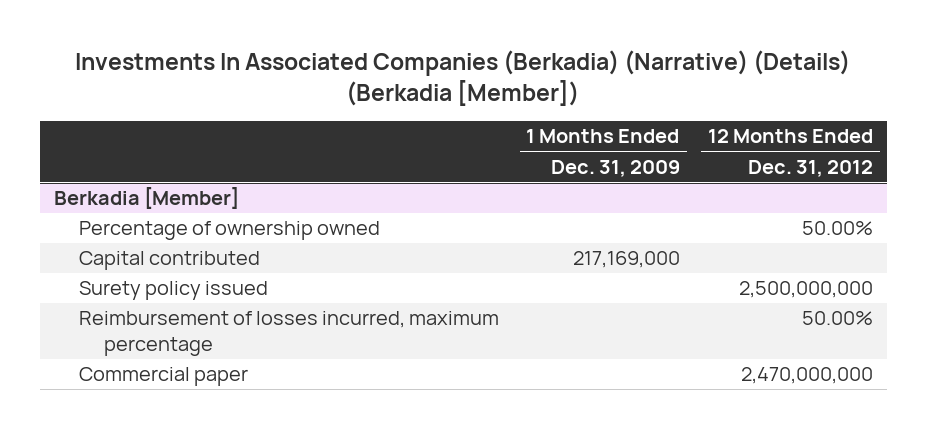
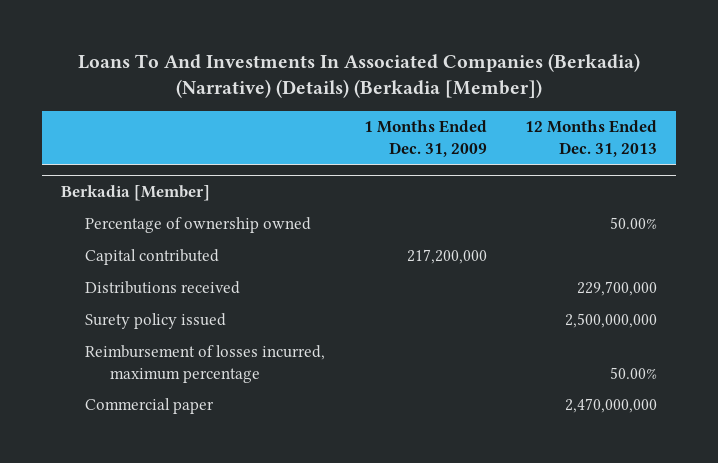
- Investments In Associated Companies (Berkadia) (Narrative) (Details) (Berkadia [Member])
+ Loans To And Investments In Associated Companies (Berkadia) (Narrative) (Details) (Berkadia [Member])
- | 1 Months Ended Dec. 31, 2009 | 12 Months Ended Dec. 31, 2012
+ | 1 Months Ended Dec. 31, 2009 | 12 Months Ended Dec. 31, 2013
@ Berkadia [Member]
- Capital contributed | 217,169,000 |
+ Capital contributed | 217,200,000 |
+ Distributions received | | 229,700,000

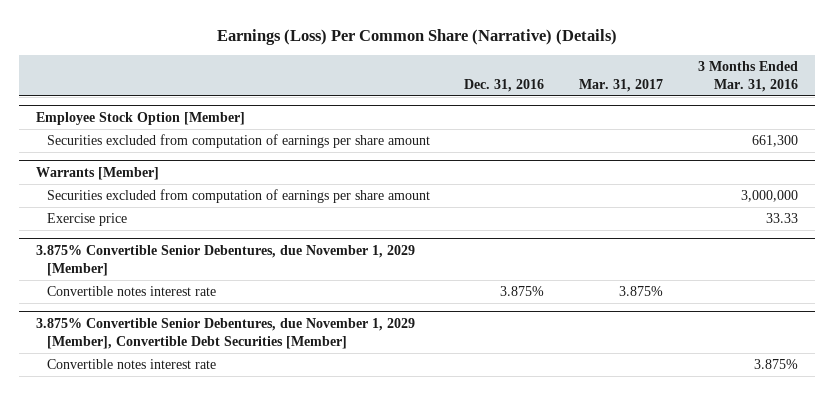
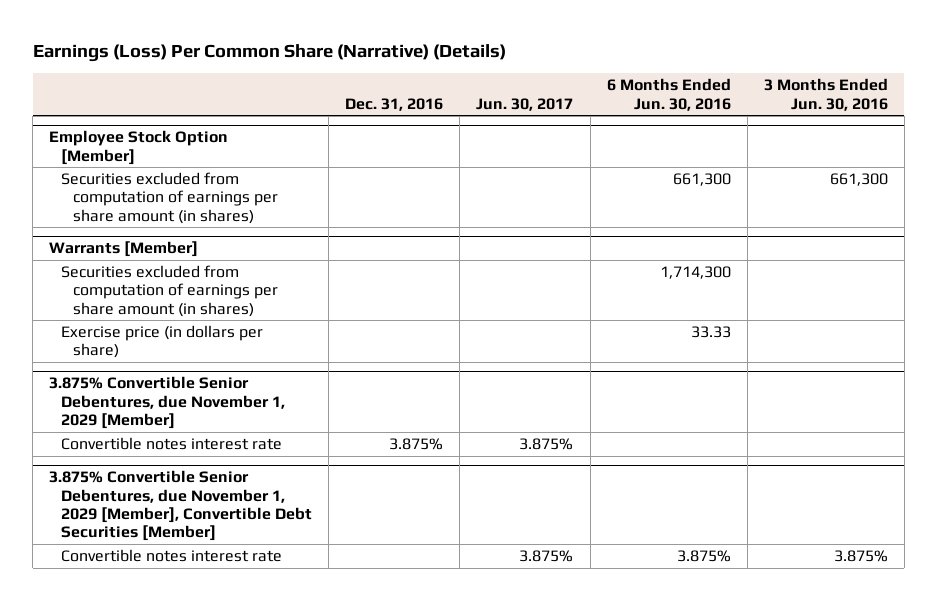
- | Dec. 31, 2016 | Mar. 31, 2017 | 3 Months Ended Mar. 31, 2016
+ | Dec. 31, 2016 | Jun. 30, 2017 | 6 Months Ended Jun. 30, 2016 | 3 Months Ended Jun. 30, 2016
@ Employee Stock Option [Member]
- Securities excluded from computation of earnings per share amount | | | 661,300
+ Securities excluded from computation of earnings per share amount (in shares) | | | 661,300 | 661,300
@ Warrants [Member]
- Securities excluded from computation of earnings per share amount | | | 3,000,000
- Exercise price | | | 33.33
+ Securities excluded from computation of earnings per share amount (in shares) | | | 1,714,300 |
+ Exercise price (in dollars per share) | | | 33.33 |

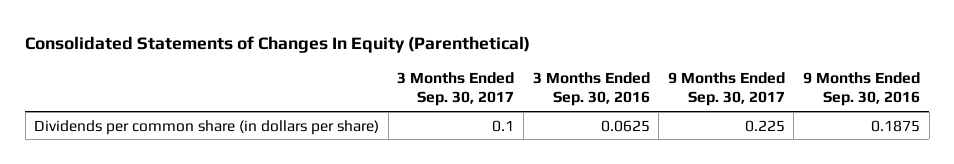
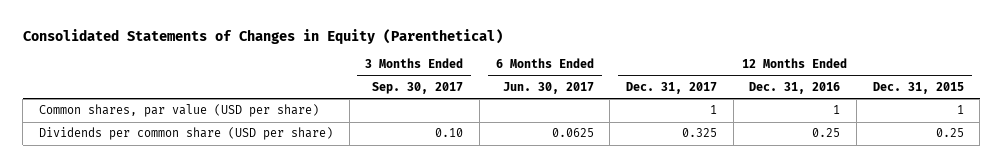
- Consolidated Statements of Changes In Equity (Parenthetical)
+ Consolidated Statements of Changes in Equity (Parenthetical)
- | 3 Months Ended Sep. 30, 2017 | 3 Months Ended Sep. 30, 2016 | 9 Months Ended Sep. 30, 2017 | 9 Months Ended Sep. 30, 2016
+ | 3 Months Ended Sep. 30, 2017 | 6 Months Ended Jun. 30, 2017 | 12 Months Ended Dec. 31, 2017 | 12 Months Ended Dec. 31, 2016 | 12 Months Ended Dec. 31, 2015
- Dividends per common share (in dollars per share) | 0.1 | 0.0625 | 0.225 | 0.1875
+ Common shares, par value (USD per share) | | | 1 | 1 | 1
+ Dividends per common share (USD per share) | 0.10 | 0.0625 | 0.325 | 0.25 | 0.25

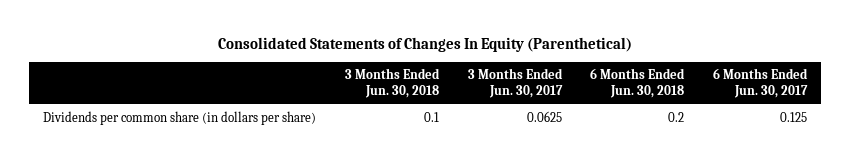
- Consolidated Statements of Changes in Equity (Parenthetical)
+ Consolidated Statements of Changes In Equity (Parenthetical)
- | 3 Months Ended Sep. 30, 2017 | 6 Months Ended Jun. 30, 2017 | 12 Months Ended Dec. 31, 2017 | 12 Months Ended Dec. 31, 2016 | 12 Months Ended Dec. 31, 2015
+ | 3 Months Ended Jun. 30, 2018 | 3 Months Ended Jun. 30, 2017 | 6 Months Ended Jun. 30, 2018 | 6 Months Ended Jun. 30, 2017
- Common shares, par value (USD per share) | | | 1 | 1 | 1
- Dividends per common share (USD per share) | 0.10 | 0.0625 | 0.325 | 0.25 | 0.25
+ Dividends per common share (in dollars per share) | 0.1 | 0.0625 | 0.2 | 0.125

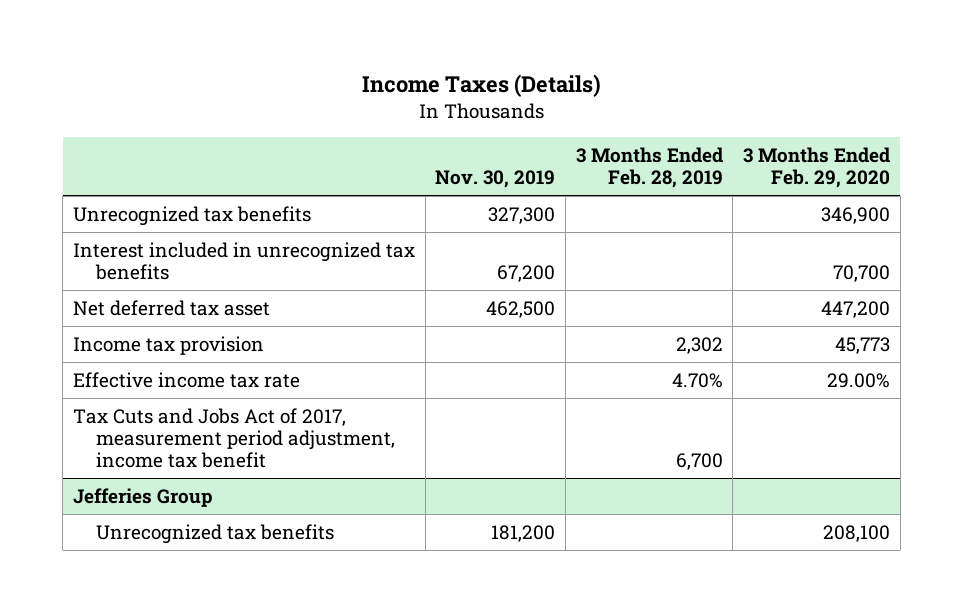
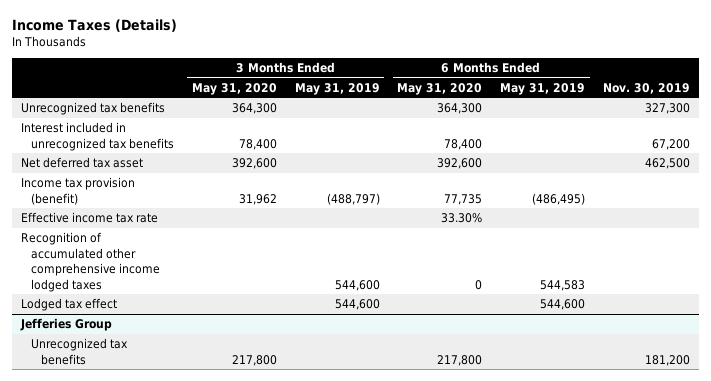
- | Nov. 30, 2019 | 3 Months Ended Feb. 28, 2019 | 3 Months Ended Feb. 29, 2020
+ | 3 Months Ended May 31, 2020 | 3 Months Ended May 31, 2019 | 6 Months Ended May 31, 2020 | 6 Months Ended May 31, 2019 | Nov. 30, 2019
- Income tax provision | | 2,302 | 45,773
+ Income tax provision (benefit) | 31,962 | (488,797) | 77,735 | (486,495) |
- Tax Cuts and Jobs Act of 2017, measurement period adjustment, income tax benefit | | 6,700 |
+ Recognition of accumulated other comprehensive income lodged taxes | | 544,600 | 0 | 544,583 |
+ Lodged tax effect | | 544,600 | | 544,600 |

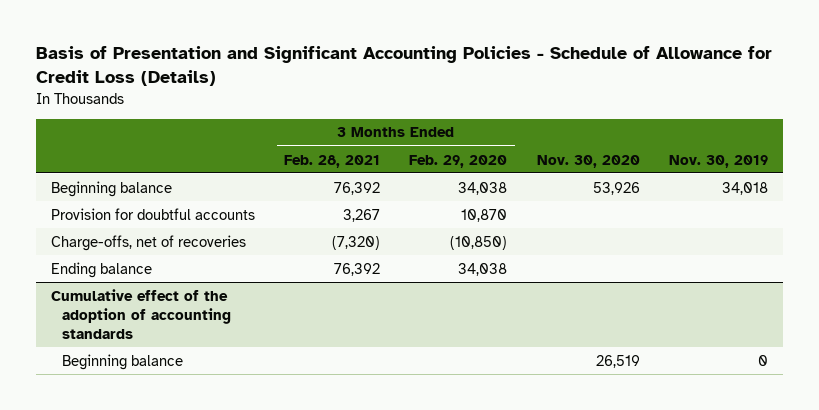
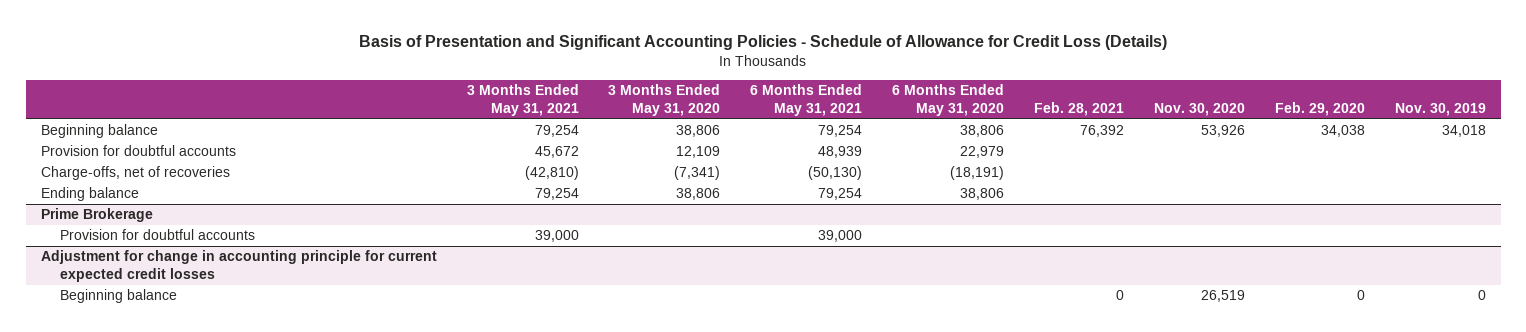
- | 3 Months Ended Feb. 28, 2021 | 3 Months Ended Feb. 29, 2020 | Nov. 30, 2020 | Nov. 30, 2019
+ | 3 Months Ended May 31, 2021 | 3 Months Ended May 31, 2020 | 6 Months Ended May 31, 2021 | 6 Months Ended May 31, 2020 | Feb. 28, 2021 | Nov. 30, 2020 | Feb. 29, 2020 | Nov. 30, 2019
- Cumulative effect of the adoption of accounting standards
+ Prime Brokerage
+ Provision for doubtful accounts | 39,000 | | 39,000 | | | | |
+ Adjustment for change in accounting principle for current expected credit losses

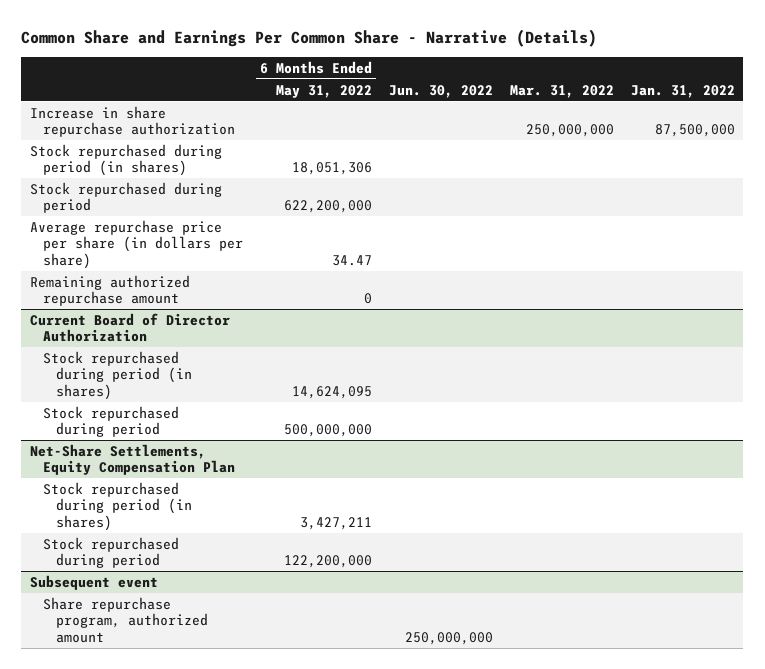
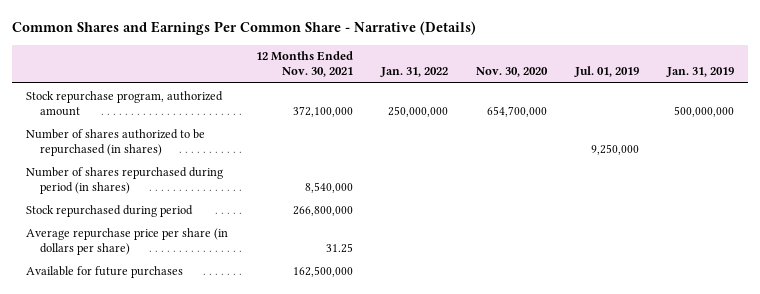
- Common Share and Earnings Per Common Share - Narrative (Details)
+ Common Shares and Earnings Per Common Share - Narrative (Details)
- | 6 Months Ended May 31, 2022 | Jun. 30, 2022 | Mar. 31, 2022 | Jan. 31, 2022
+ | 12 Months Ended Nov. 30, 2021 | Jan. 31, 2022 | Nov. 30, 2020 | Jul. 01, 2019 | Jan. 31, 2019
- Increase in share repurchase authorization | | | 250,000,000 | 87,500,000
- Stock repurchased during period (in shares) | 18,051,306 | | |
+ Stock repurchase program, authorized amount | 372,100,000 | 250,000,000 | 654,700,000 | | 500,000,000
+ Number of shares authorized to be repurchased (in shares) | | | | 9,250,000 |
+ Number of shares repurchased during period (in shares) | 8,540,000 | | | |
- Remaining authorized repurchase amount | 0 | | |
- Current Board of Director Authorization
- Stock repurchased during period (in shares) | 14,624,095 | | |
- Stock repurchased during period | 500,000,000 | | |
- Net-Share Settlements, Equity Compensation Plan
- Stock repurchased during period (in shares) | 3,427,211 | | |
- Stock repurchased during period | 122,200,000 | | |
- Subsequent event
- Share repurchase program, authorized amount | | 250,000,000 | |
+ Available for future purchases | 162,500,000 | | | |

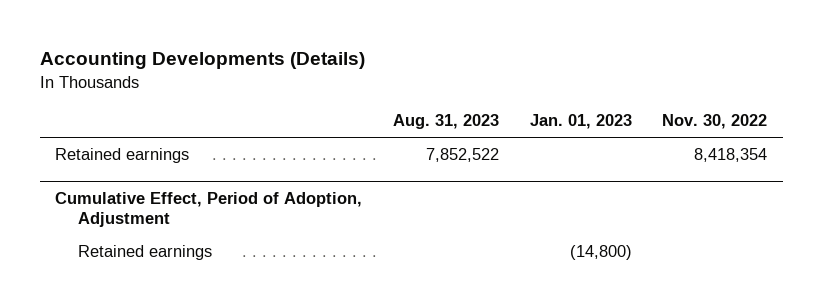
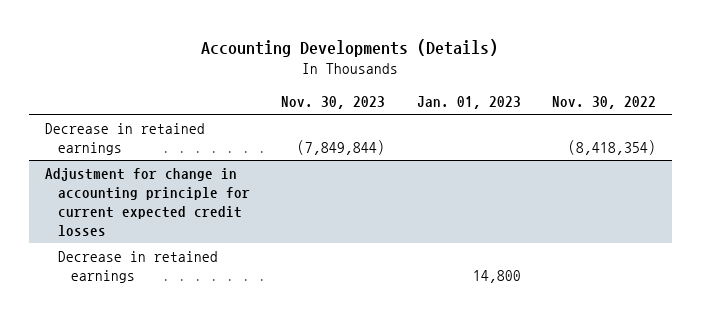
- | Aug. 31, 2023 | Jan. 01, 2023 | Nov. 30, 2022
+ | Nov. 30, 2023 | Jan. 01, 2023 | Nov. 30, 2022
- Retained earnings | 7,852,522 | | 8,418,354
- Cumulative Effect, Period of Adoption, Adjustment
- Retained earnings | | (14,800) |
+ Decrease in retained earnings | (7,849,844) | | (8,418,354)
+ Adjustment for change in accounting principle for current expected credit losses
+ Decrease in retained earnings | | 14,800 |

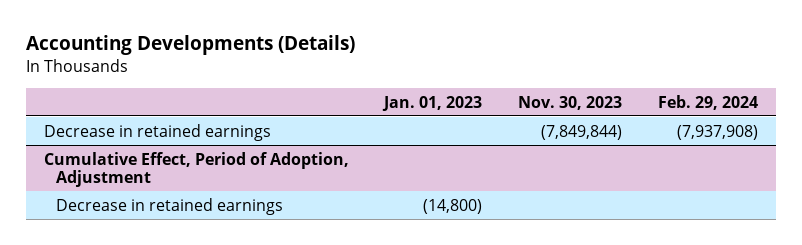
- | Nov. 30, 2023 | Jan. 01, 2023 | Nov. 30, 2022
+ | Jan. 01, 2023 | Nov. 30, 2023 | Feb. 29, 2024
- Adjustment for change in accounting principle for current expected credit losses
- Decrease in retained earnings | | 14,800 |
+ Cumulative Effect, Period of Adoption, Adjustment
+ Decrease in retained earnings | (14,800) | |

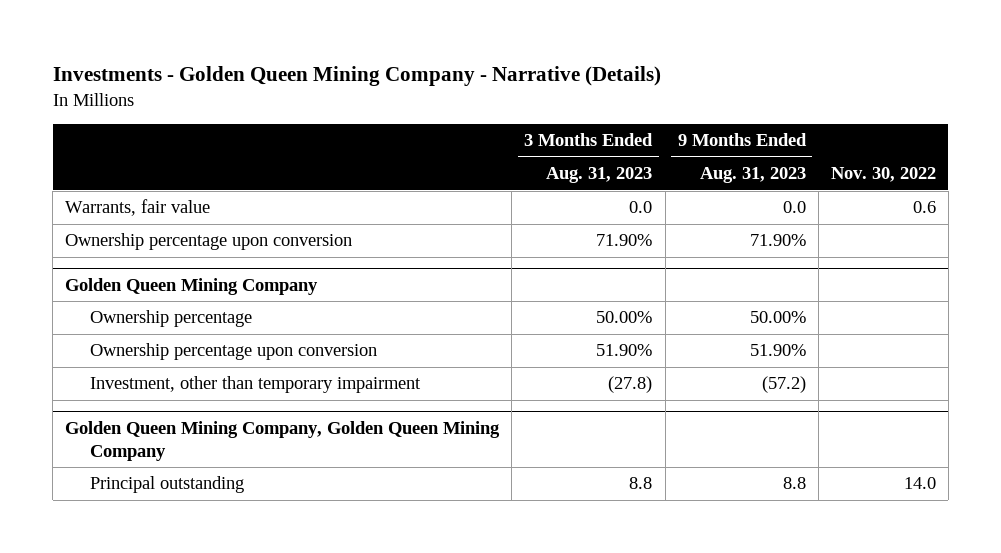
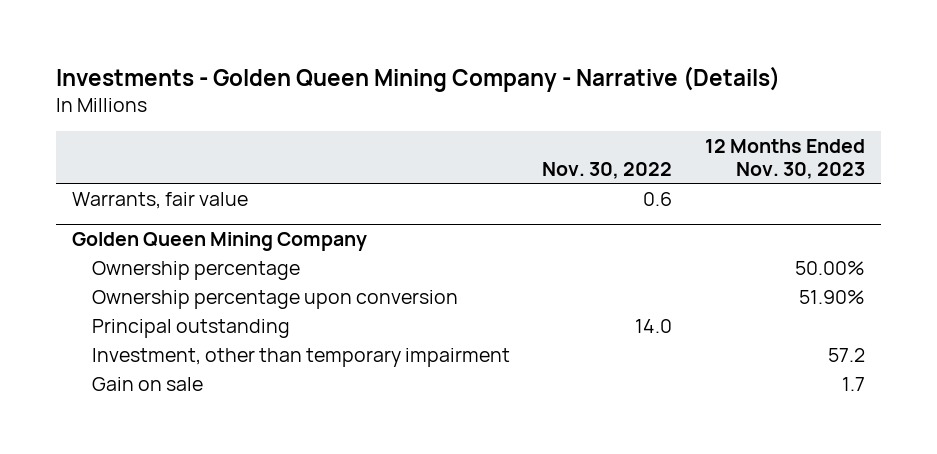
- | 3 Months Ended Aug. 31, 2023 | 9 Months Ended Aug. 31, 2023 | Nov. 30, 2022
+ | Nov. 30, 2022 | 12 Months Ended Nov. 30, 2023
- Ownership percentage upon conversion | 71.90% | 71.90% |
@ Golden Queen Mining Company
+ Principal outstanding | 14.0 |
- Golden Queen Mining Company, Golden Queen Mining Company
- Principal outstanding | 8.8 | 8.8 | 14.0
@ Golden Queen Mining Company
+ Gain on sale | | 1.7

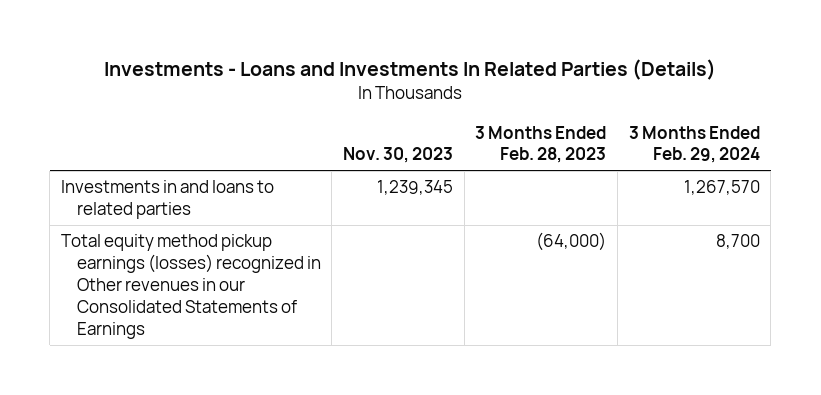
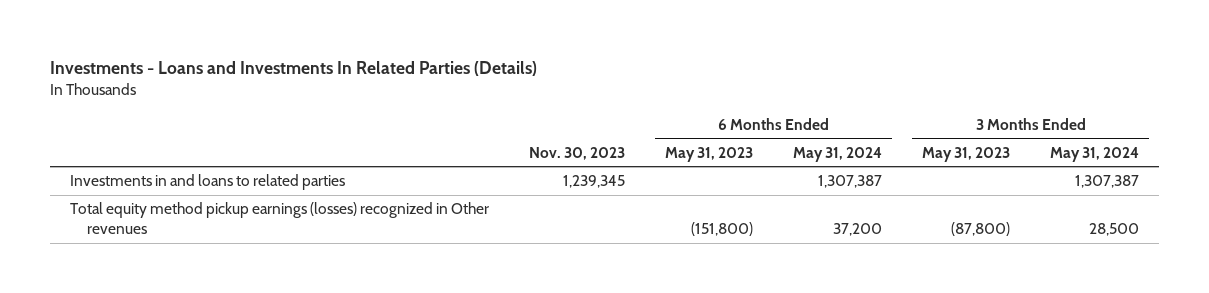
- | Nov. 30, 2023 | 3 Months Ended Feb. 28, 2023 | 3 Months Ended Feb. 29, 2024
+ | Nov. 30, 2023 | 6 Months Ended May 31, 2023 | 6 Months Ended May 31, 2024 | 3 Months Ended May 31, 2023 | 3 Months Ended May 31, 2024
- Total equity method pickup earnings (losses) recognized in Other revenues in our Consolidated Statements of Earnings | | (64,000) | 8,700
+ Total equity method pickup earnings (losses) recognized in Other revenues | | (151,800) | 37,200 | (87,800) | 28,500

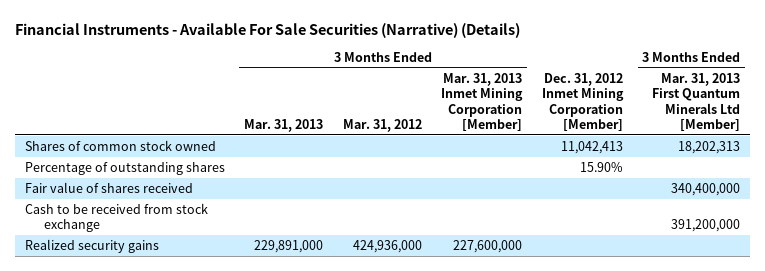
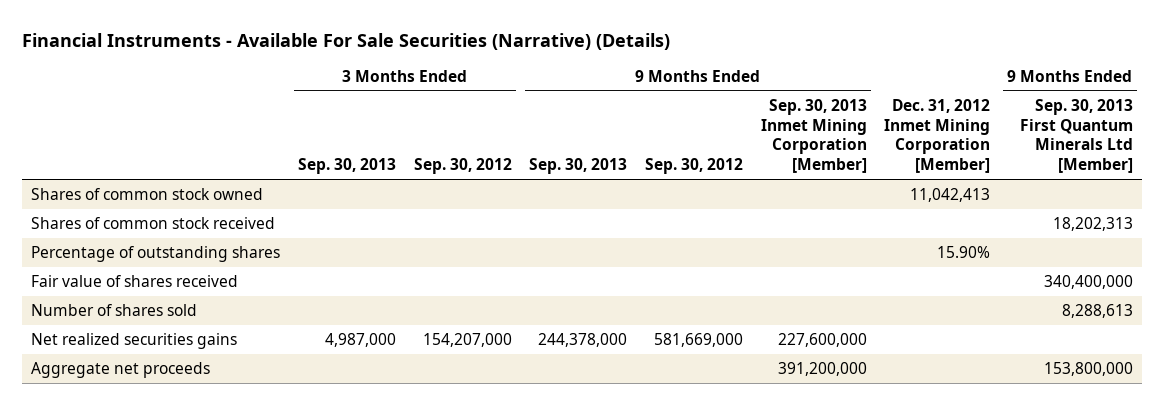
- | 3 Months Ended Mar. 31, 2013 | 3 Months Ended Mar. 31, 2012 | 3 Months Ended Mar. 31, 2013 Inmet Mining Corporation [Member] | Dec. 31, 2012 Inmet Mining Corporation [Member] | 3 Months Ended Mar. 31, 2013 First Quantum Minerals Ltd [Member]
+ | 3 Months Ended Sep. 30, 2013 | 3 Months Ended Sep. 30, 2012 | 9 Months Ended Sep. 30, 2013 | 9 Months Ended Sep. 30, 2012 | 9 Months Ended Sep. 30, 2013 Inmet Mining Corporation [Member] | Dec. 31, 2012 Inmet Mining Corporation [Member] | 9 Months Ended Sep. 30, 2013 First Quantum Minerals Ltd [Member]
+ Shares of common stock received | | | | | | | 18,202,313
- Cash to be received from stock exchange | | | | | 391,200,000
- Realized security gains | 229,891,000 | 424,936,000 | 227,600,000 | |
+ Number of shares sold | | | | | | | 8,288,613
+ Net realized securities gains | 4,987,000 | 154,207,000 | 244,378,000 | 581,669,000 | 227,600,000 | |
+ Aggregate net proceeds | | | | | 391,200,000 | | 153,800,000

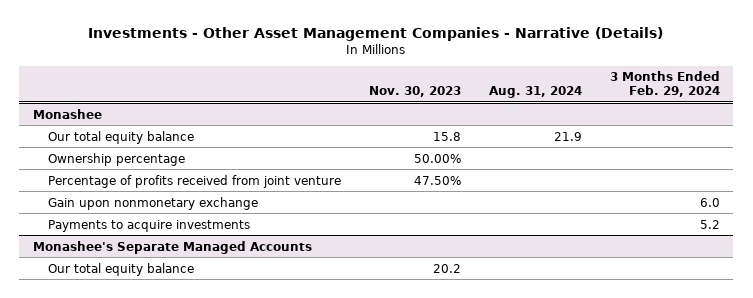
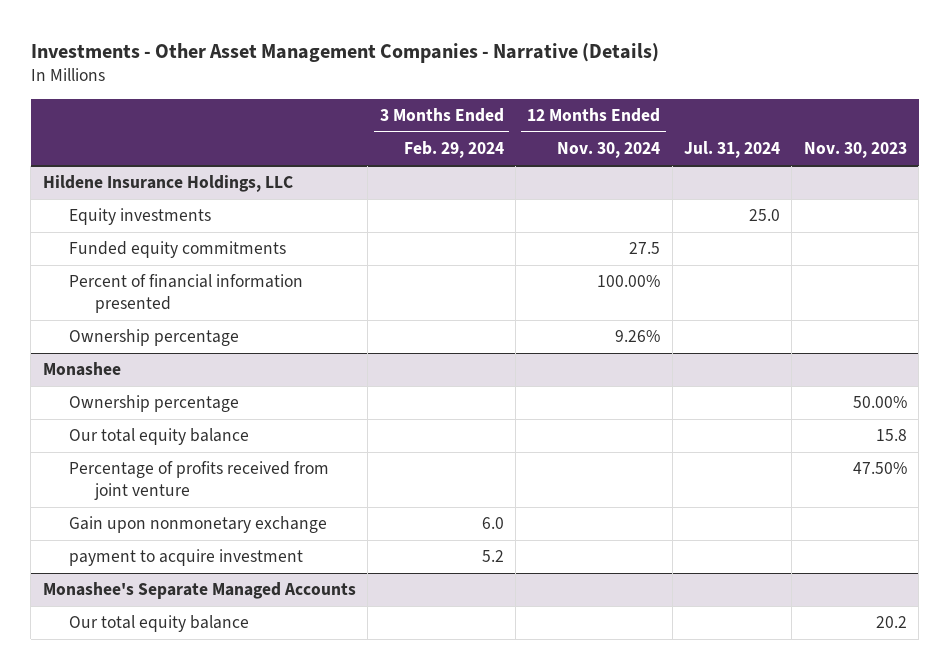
- | Nov. 30, 2023 | Aug. 31, 2024 | 3 Months Ended Feb. 29, 2024
+ | 3 Months Ended Feb. 29, 2024 | 12 Months Ended Nov. 30, 2024 | Jul. 31, 2024 | Nov. 30, 2023
+ Hildene Insurance Holdings, LLC
+ Equity investments | | | 25.0 |
+ Funded equity commitments | | 27.5 | |
+ Percent of financial information presented | | 100.00% | |
+ Ownership percentage | | 9.26% | |
@ Monashee
moved down: Our total equity balance | | | | 15.8
- Payments to acquire investments | | | 5.2
+ payment to acquire investment | 5.2 | | |

